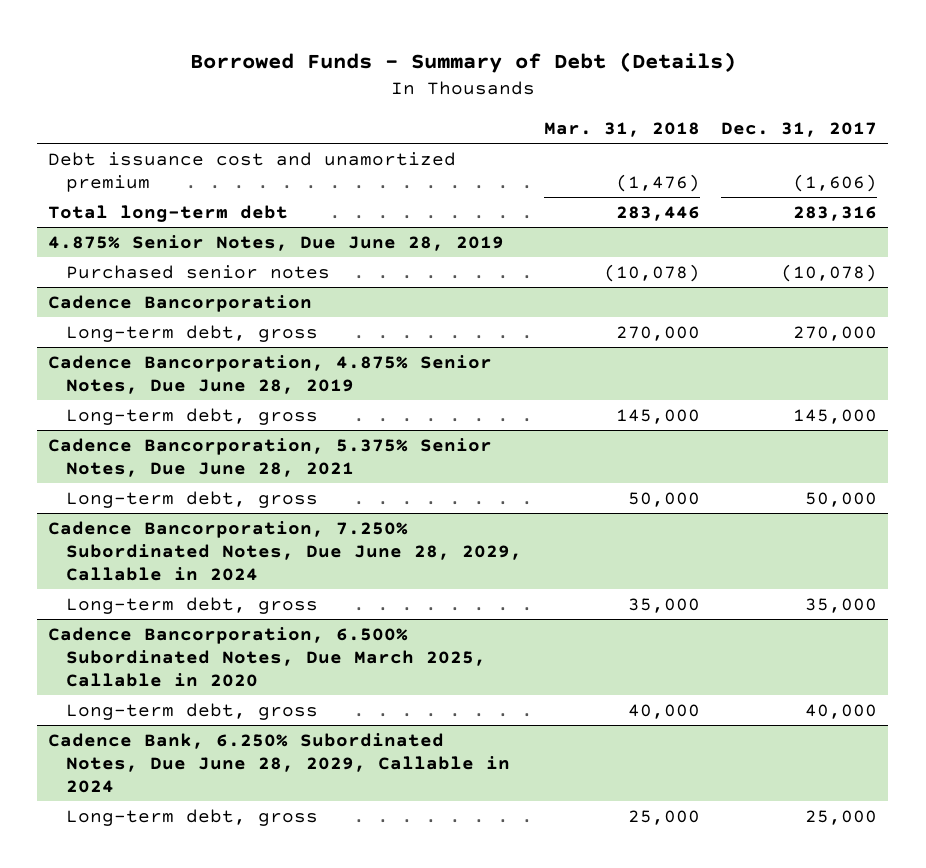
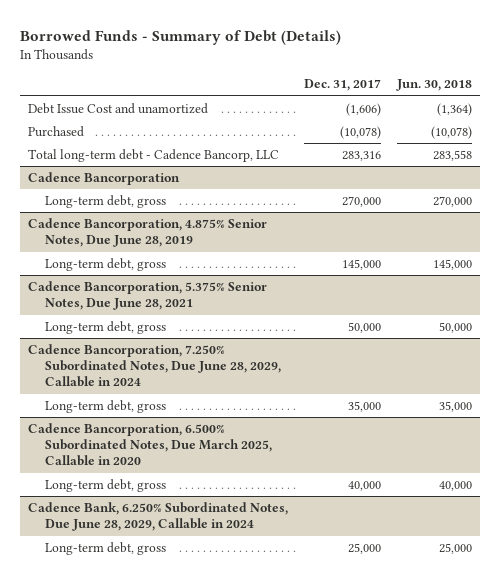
- | Mar. 31, 2018 | Dec. 31, 2017
+ | Dec. 31, 2017 | Jun. 30, 2018
- Debt issuance cost and unamortized premium | (1,476) | (1,606)
- Total long-term debt | 283,446 | 283,316
- 4.875% Senior Notes, Due June 28, 2019
- Purchased senior notes | (10,078) | (10,078)
+ Debt Issue Cost and unamortized | (1,606) | (1,364)
+ Purchased | (10,078) | (10,078)
+ Total long-term debt - Cadence Bancorp, LLC | 283,316 | 283,558

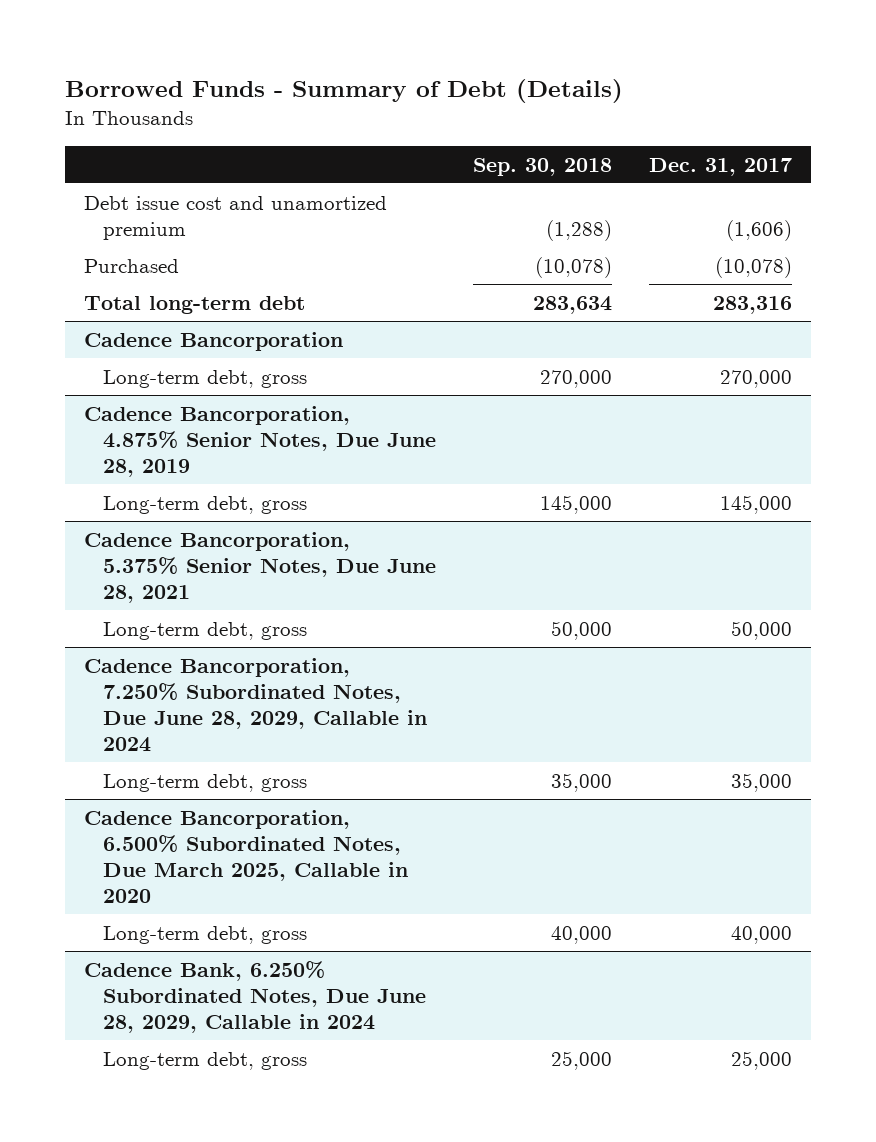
- | Dec. 31, 2017 | Jun. 30, 2018
+ | Sep. 30, 2018 | Dec. 31, 2017
- Debt Issue Cost and unamortized | (1,606) | (1,364)
+ Debt issue cost and unamortized premium | (1,288) | (1,606)
- Total long-term debt - Cadence Bancorp, LLC | 283,316 | 283,558
+ Total long-term debt | 283,634 | 283,316

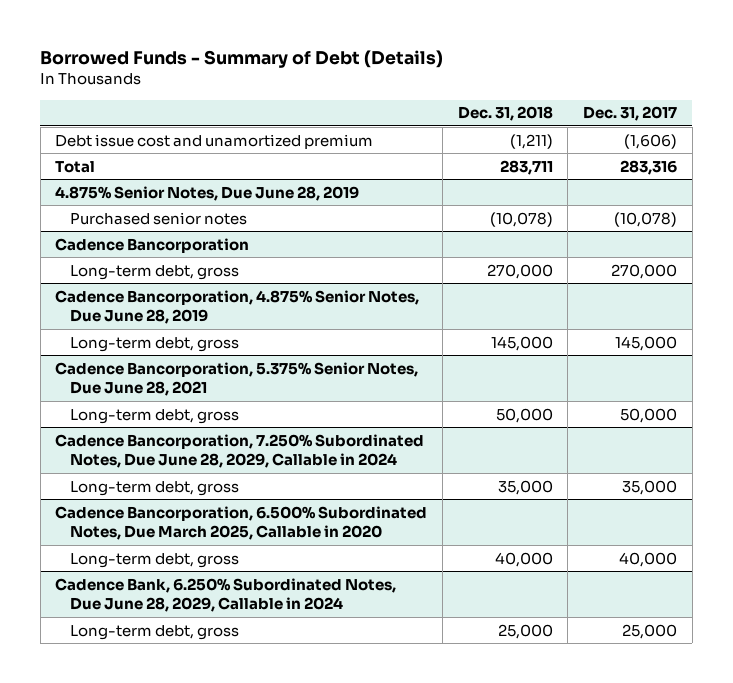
- | Sep. 30, 2018 | Dec. 31, 2017
+ | Dec. 31, 2018 | Dec. 31, 2017
- Purchased | (10,078) | (10,078)
- Total long-term debt | 283,634 | 283,316
+ Total | 283,711 | 283,316
+ 4.875% Senior Notes, Due June 28, 2019
+ Purchased senior notes | (10,078) | (10,078)

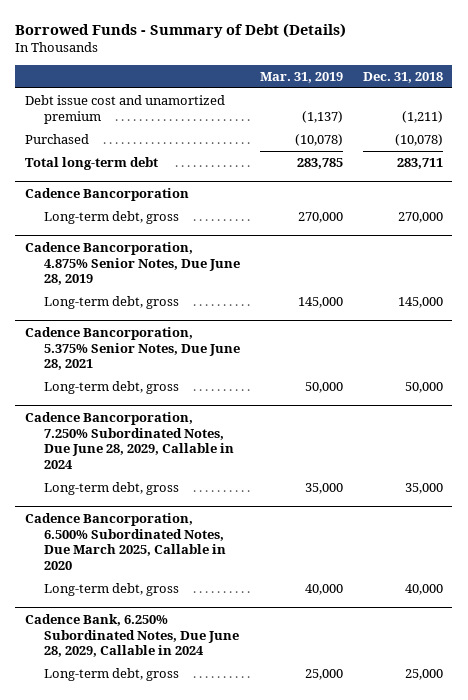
- | Dec. 31, 2018 | Dec. 31, 2017
+ | Mar. 31, 2019 | Dec. 31, 2018
- Total | 283,711 | 283,316
- 4.875% Senior Notes, Due June 28, 2019
- Purchased senior notes | (10,078) | (10,078)
+ Purchased | (10,078) | (10,078)
+ Total long-term debt | 283,785 | 283,711

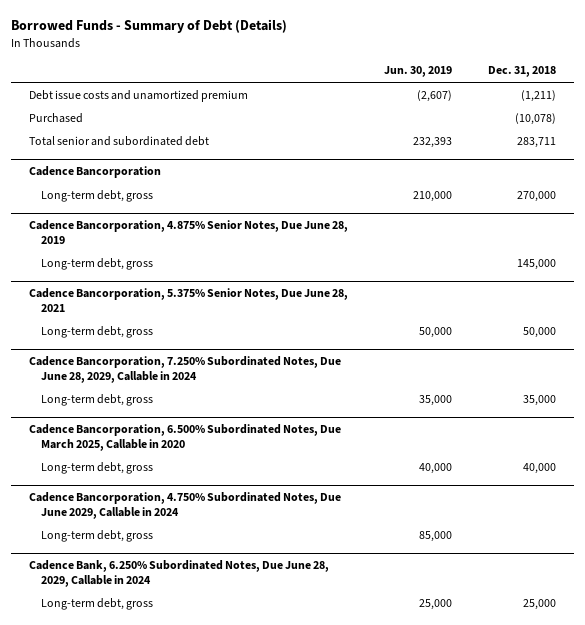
- | Mar. 31, 2019 | Dec. 31, 2018
+ | Jun. 30, 2019 | Dec. 31, 2018
- Debt issue cost and unamortized premium | (1,137) | (1,211)
+ Debt issue costs and unamortized premium | (2,607) | (1,211)
- Total long-term debt | 283,785 | 283,711
+ Total senior and subordinated debt | 232,393 | 283,711
+ Cadence Bancorporation, 4.750% Subordinated Notes, Due June 2029, Callable in 2024
+ Long-term debt, gross | 85,000 |

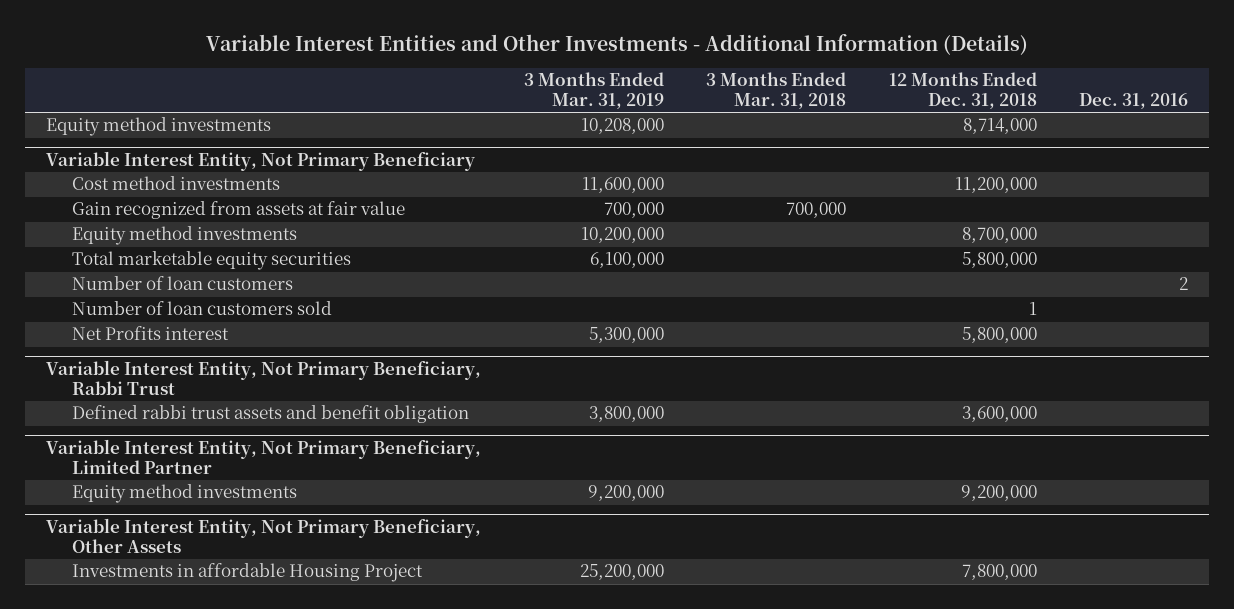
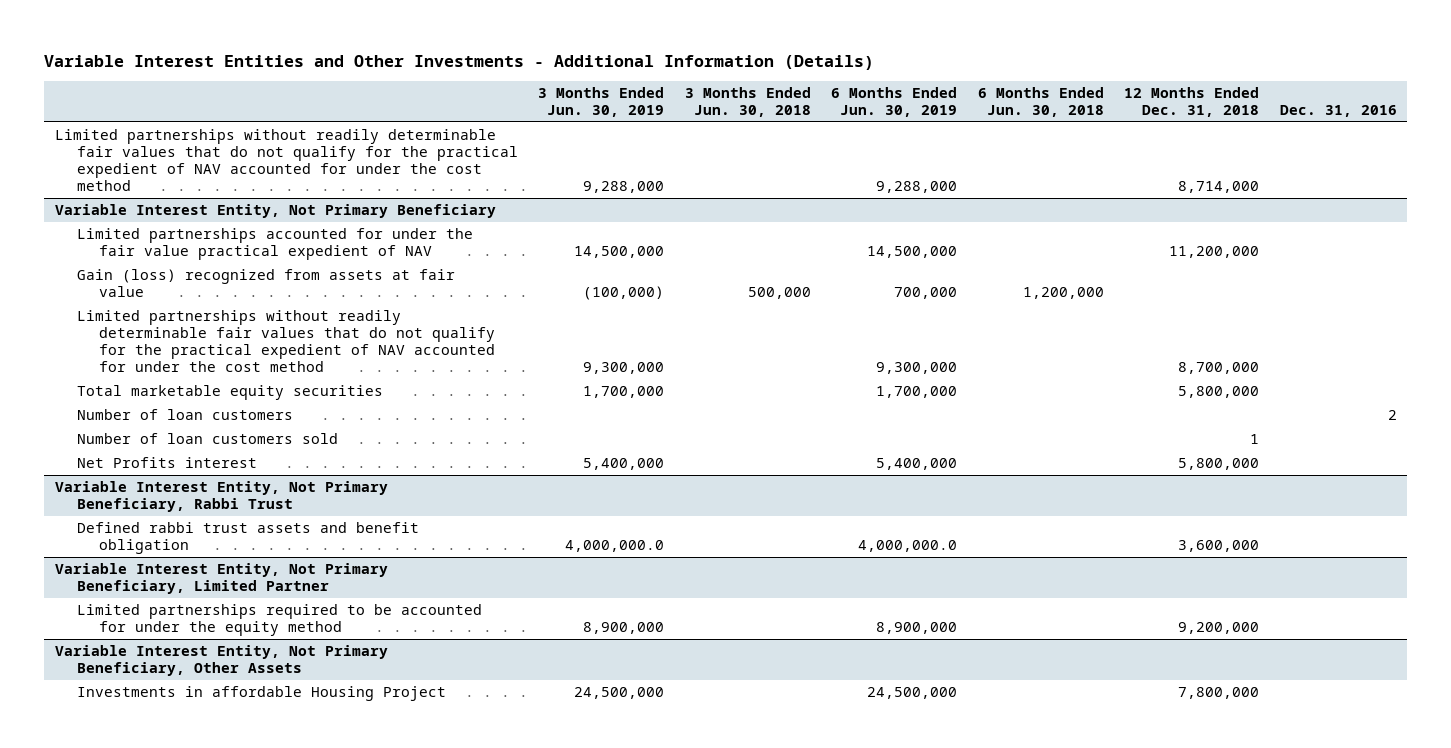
- | 3 Months Ended Mar. 31, 2019 | 3 Months Ended Mar. 31, 2018 | 12 Months Ended Dec. 31, 2018 | Dec. 31, 2016
+ | 3 Months Ended Jun. 30, 2019 | 3 Months Ended Jun. 30, 2018 | 6 Months Ended Jun. 30, 2019 | 6 Months Ended Jun. 30, 2018 | 12 Months Ended Dec. 31, 2018 | Dec. 31, 2016
- Equity method investments | 10,208,000 | | 8,714,000 |
+ Limited partnerships without readily determinable fair values that do not qualify for the practical expedient of NAV accounted for under the cost method | 9,288,000 | | 9,288,000 | | 8,714,000 |
@ Variable Interest Entity, Not Primary Beneficiary
- Cost method investments | 11,600,000 | | 11,200,000 |
- Gain recognized from assets at fair value | 700,000 | 700,000 | |
- Equity method investments | 10,200,000 | | 8,700,000 |
+ Limited partnerships accounted for under the fair value practical expedient of NAV | 14,500,000 | | 14,500,000 | | 11,200,000 |
+ Gain (loss) recognized from assets at fair value | (100,000) | 500,000 | 700,000 | 1,200,000 | |
+ Limited partnerships without readily determinable fair values that do not qualify for the practical expedient of NAV accounted for under the cost method | 9,300,000 | | 9,300,000 | | 8,700,000 |
@ Variable Interest Entity, Not Primary Beneficiary, Limited Partner
- Equity method investments | 9,200,000 | | 9,200,000 |
+ Limited partnerships required to be accounted for under the equity method | 8,900,000 | | 8,900,000 | | 9,200,000 |

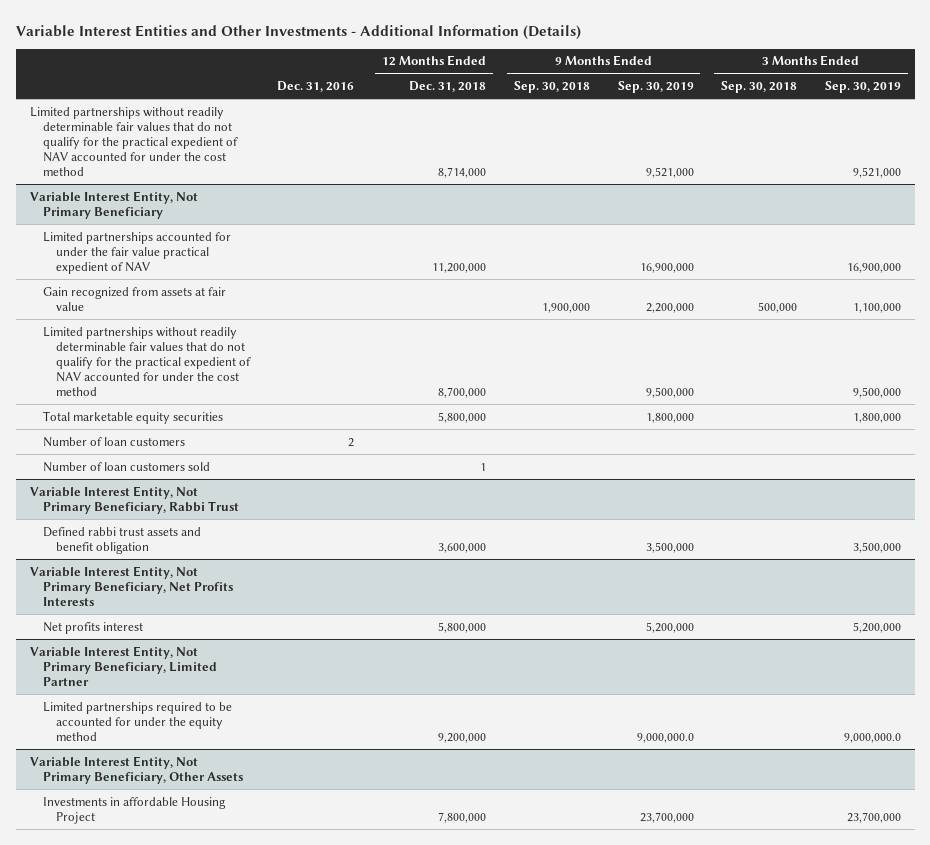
- | 3 Months Ended Jun. 30, 2019 | 3 Months Ended Jun. 30, 2018 | 6 Months Ended Jun. 30, 2019 | 6 Months Ended Jun. 30, 2018 | 12 Months Ended Dec. 31, 2018 | Dec. 31, 2016
+ | Dec. 31, 2016 | 12 Months Ended Dec. 31, 2018 | 9 Months Ended Sep. 30, 2018 | 9 Months Ended Sep. 30, 2019 | 3 Months Ended Sep. 30, 2018 | 3 Months Ended Sep. 30, 2019
@ Variable Interest Entity, Not Primary Beneficiary
- Gain (loss) recognized from assets at fair value | (100,000) | 500,000 | 700,000 | 1,200,000 | |
+ Gain recognized from assets at fair value | | | 1,900,000 | 2,200,000 | 500,000 | 1,100,000
- Net Profits interest | 5,400,000 | | 5,400,000 | | 5,800,000 |
+ Variable Interest Entity, Not Primary Beneficiary, Net Profits Interests
+ Net profits interest | | 5,800,000 | | 5,200,000 | | 5,200,000

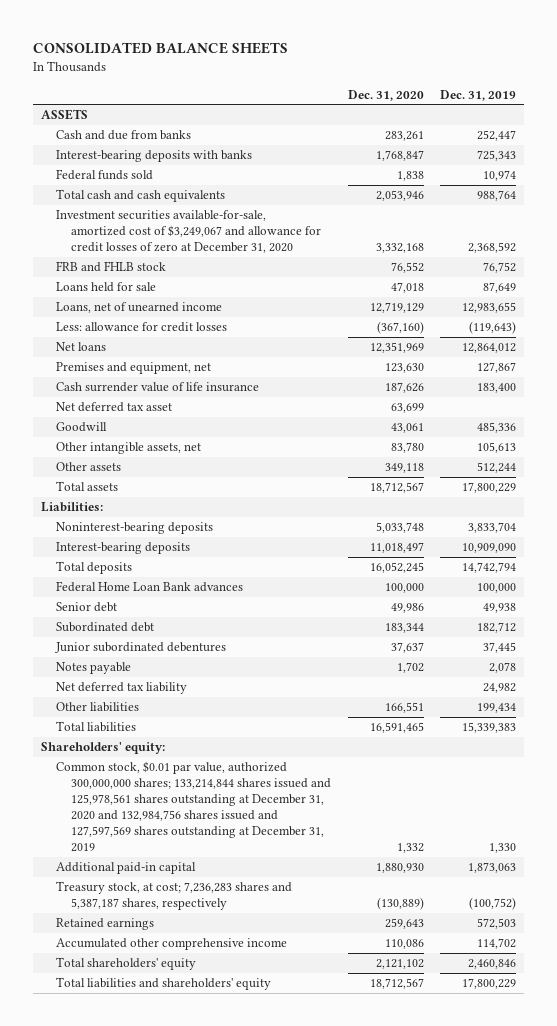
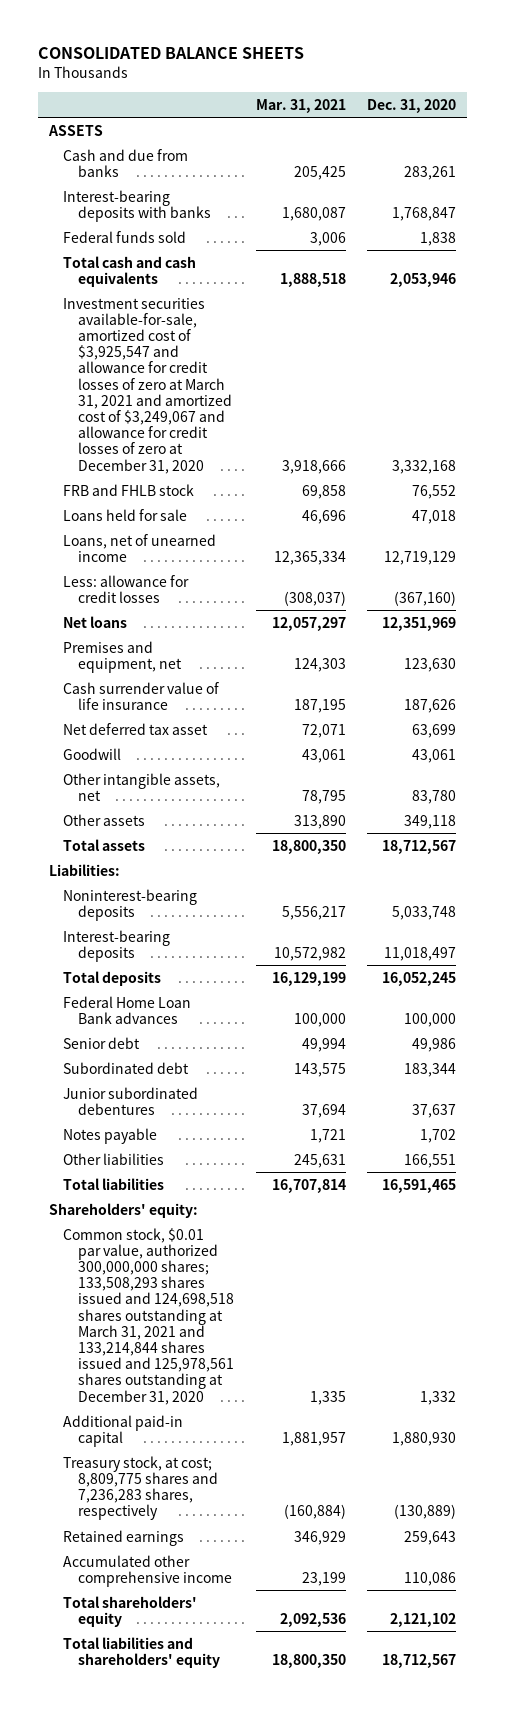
- | Dec. 31, 2020 | Dec. 31, 2019
+ | Mar. 31, 2021 | Dec. 31, 2020
- Investment securities available-for-sale, amortized cost of $3,249,067 and allowance for credit losses of zero at December 31, 2020 | 3,332,168 | 2,368,592
+ Investment securities available-for-sale, amortized cost of $3,925,547 and allowance for credit losses of zero at March 31, 2021 and amortized cost of $3,249,067 and allowance for credit losses of zero at December 31, 2020 | 3,918,666 | 3,332,168
- Net deferred tax liability | | 24,982
- Common stock, $0.01 par value, authorized 300,000,000 shares; 133,214,844 shares issued and 125,978,561 shares outstanding at December 31, 2020 and 132,984,756 shares issued and 127,597,569 shares outstanding at December 31, 2019 | 1,332 | 1,330
+ Common stock, $0.01 par value, authorized 300,000,000 shares; 133,508,293 shares issued and 124,698,518 shares outstanding at March 31, 2021 and 133,214,844 shares issued and 125,978,561 shares outstanding at December 31, 2020 | 1,335 | 1,332
- Treasury stock, at cost; 7,236,283 shares and 5,387,187 shares, respectively | (130,889) | (100,752)
+ Treasury stock, at cost; 8,809,775 shares and 7,236,283 shares, respectively | (160,884) | (130,889)

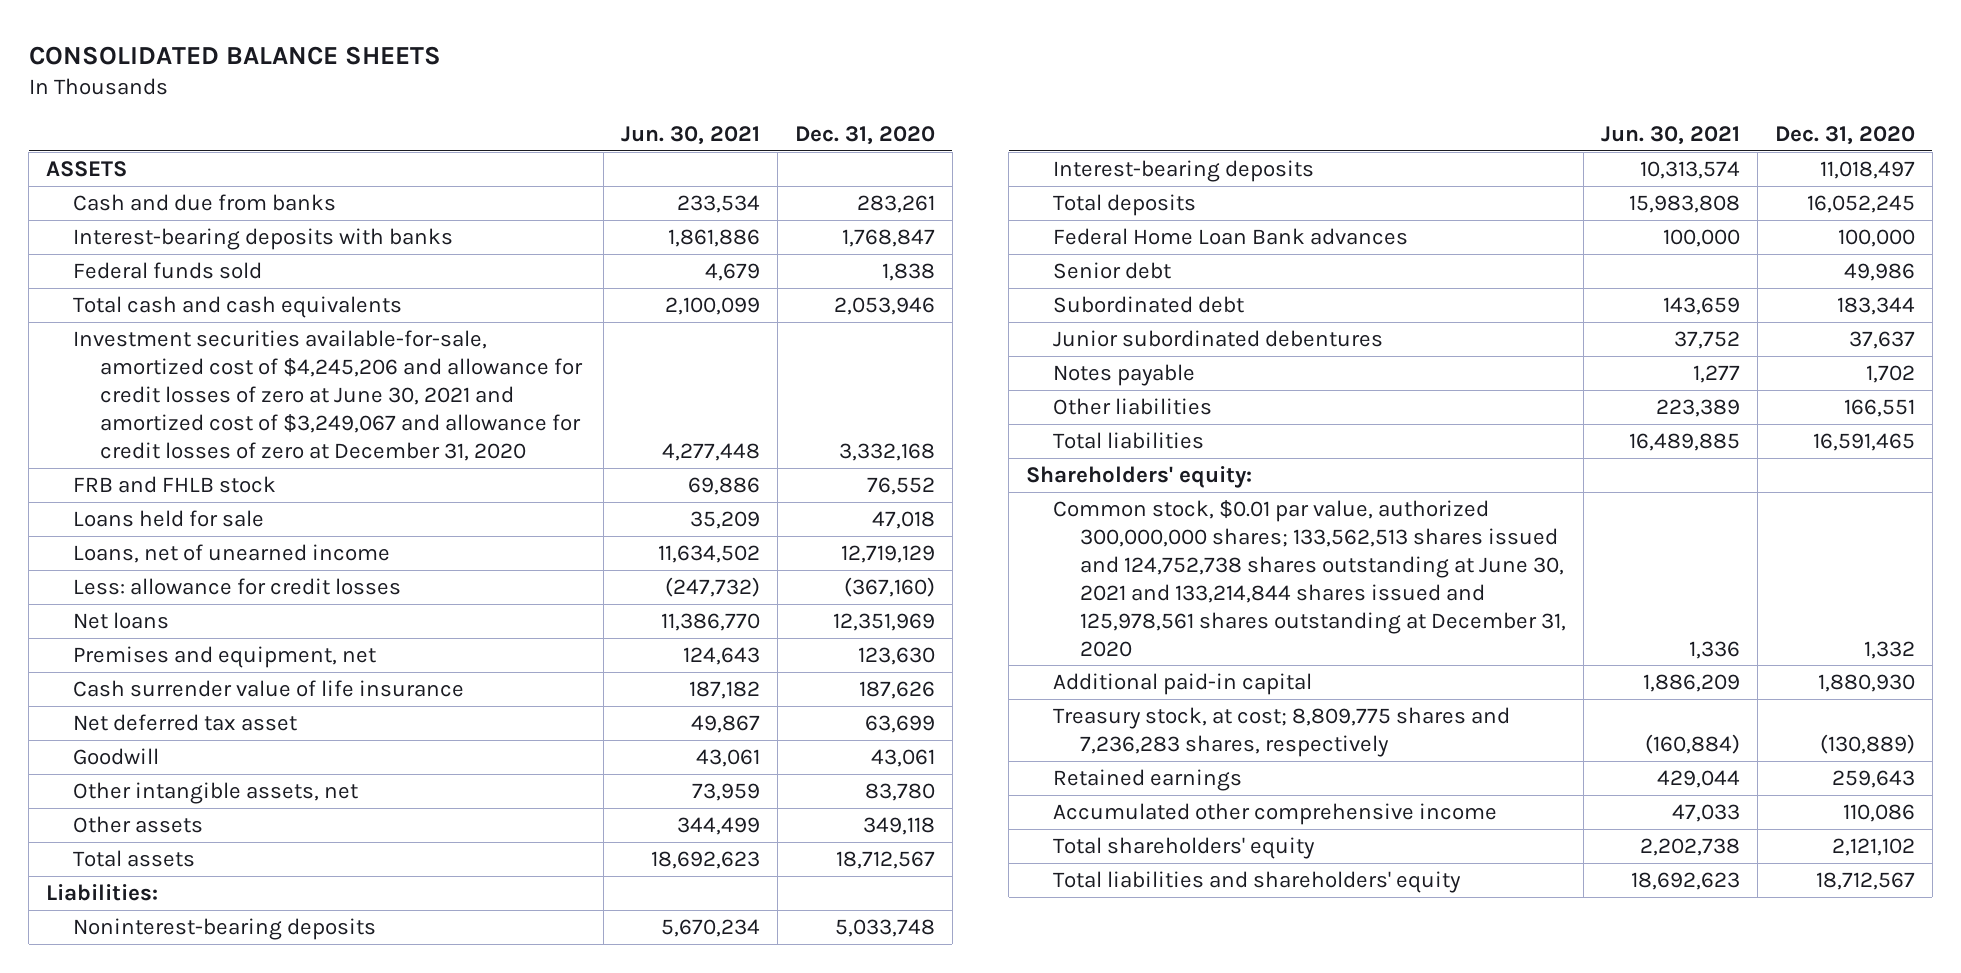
- | Mar. 31, 2021 | Dec. 31, 2020
+ | Jun. 30, 2021 | Dec. 31, 2020
- Investment securities available-for-sale, amortized cost of $3,925,547 and allowance for credit losses of zero at March 31, 2021 and amortized cost of $3,249,067 and allowance for credit losses of zero at December 31, 2020 | 3,918,666 | 3,332,168
+ Investment securities available-for-sale, amortized cost of $4,245,206 and allowance for credit losses of zero at June 30, 2021 and amortized cost of $3,249,067 and allowance for credit losses of zero at December 31, 2020 | 4,277,448 | 3,332,168
- Common stock, $0.01 par value, authorized 300,000,000 shares; 133,508,293 shares issued and 124,698,518 shares outstanding at March 31, 2021 and 133,214,844 shares issued and 125,978,561 shares outstanding at December 31, 2020 | 1,335 | 1,332
+ Common stock, $0.01 par value, authorized 300,000,000 shares; 133,562,513 shares issued and 124,752,738 shares outstanding at June 30, 2021 and 133,214,844 shares issued and 125,978,561 shares outstanding at December 31, 2020 | 1,336 | 1,332

